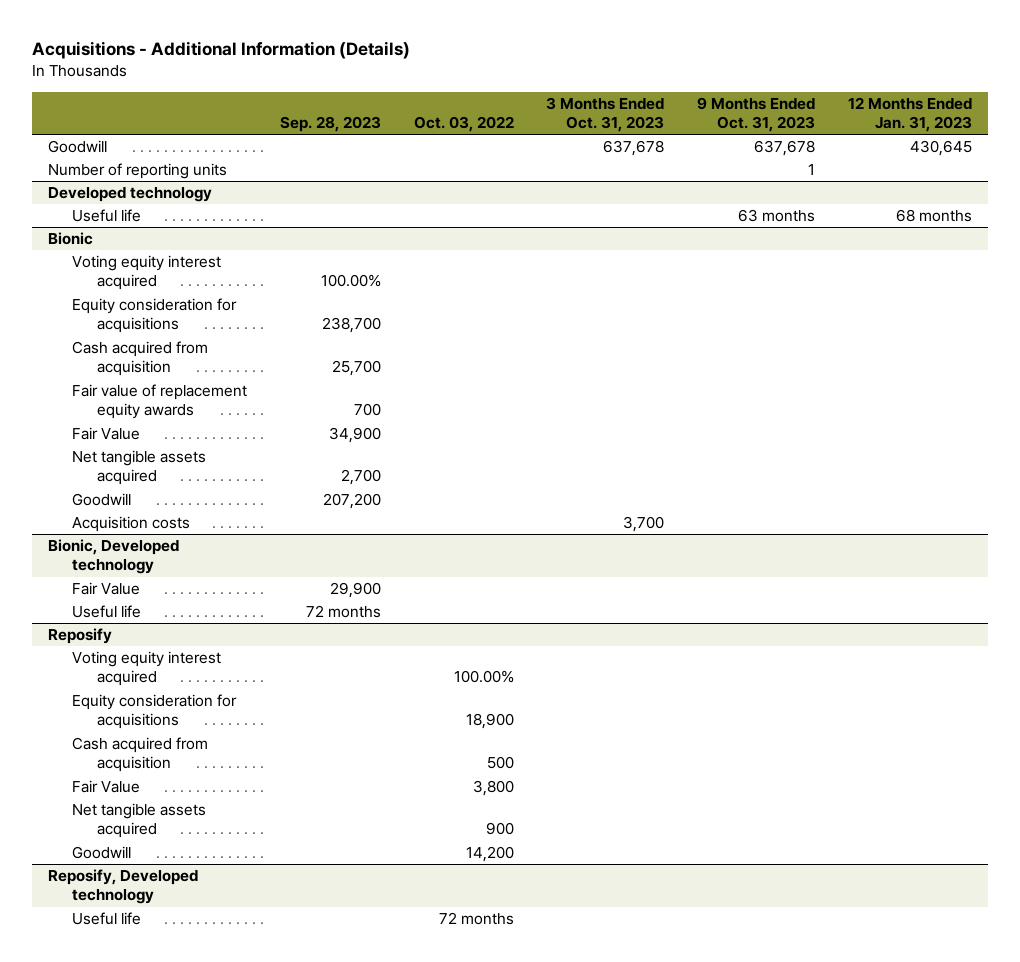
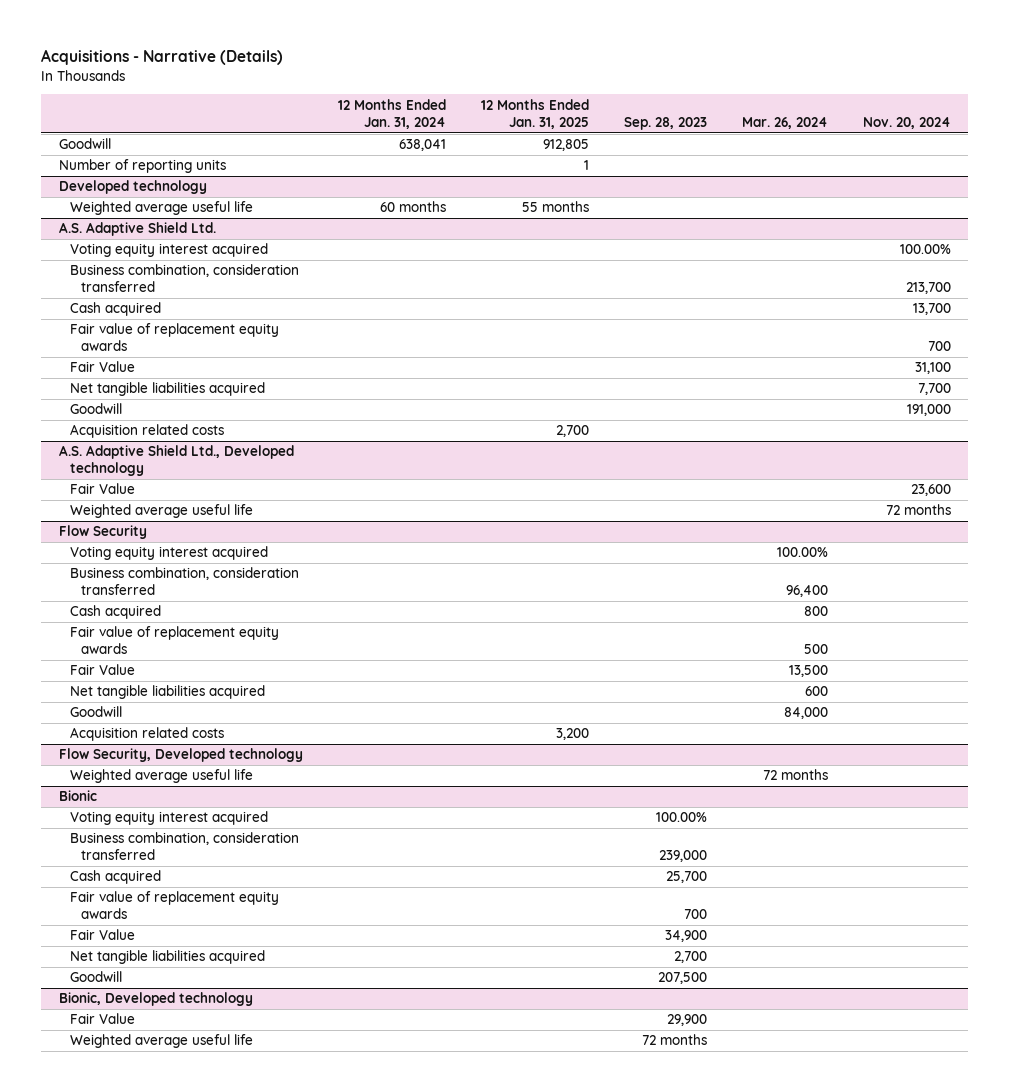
- Acquisitions - Additional Information (Details)
+ Acquisitions - Narrative (Details)
- | Sep. 28, 2023 | Oct. 03, 2022 | 3 Months Ended Oct. 31, 2023 | 9 Months Ended Oct. 31, 2023 | 12 Months Ended Jan. 31, 2023
+ | 12 Months Ended Jan. 31, 2024 | 12 Months Ended Jan. 31, 2025 | Sep. 28, 2023 | Mar. 26, 2024 | Nov. 20, 2024
@ Developed technology
- Useful life | | | | 63 months | 68 months
+ Weighted average useful life | 60 months | 55 months | | |
+ A.S. Adaptive Shield Ltd.
+ Voting equity interest acquired | | | | | 100.00%
+ Business combination, consideration transferred | | | | | 213,700
+ Cash acquired | | | | | 13,700
+ Fair value of replacement equity awards | | | | | 700
+ Fair Value | | | | | 31,100
+ Net tangible liabilities acquired | | | | | 7,700
+ Goodwill | | | | | 191,000
+ Acquisition related costs | | 2,700 | | |
+ A.S. Adaptive Shield Ltd., Developed technology
+ Fair Value | | | | | 23,600
+ Weighted average useful life | | | | | 72 months
+ Flow Security
+ Voting equity interest acquired | | | | 100.00% |
+ Business combination, consideration transferred | | | | 96,400 |
+ Cash acquired | | | | 800 |
+ Fair value of replacement equity awards | | | | 500 |
+ Fair Value | | | | 13,500 |
+ Net tangible liabilities acquired | | | | 600 |
+ Goodwill | | | | 84,000 |
+ Acquisition related costs | | 3,200 | | |
+ Flow Security, Developed technology
+ Weighted average useful life | | | | 72 months |
@ Bionic
- Equity consideration for acquisitions | 238,700 | | | |
- Cash acquired from acquisition | 25,700 | | | |
+ Business combination, consideration transferred | | | 239,000 | |
+ Cash acquired | | | 25,700 | |
- Net tangible assets acquired | 2,700 | | | |
- Goodwill | 207,200 | | | |
- Acquisition costs | | | 3,700 | |
+ Net tangible liabilities acquired | | | 2,700 | |
+ Goodwill | | | 207,500 | |
@ Bionic, Developed technology
- Useful life | 72 months | | | |
- Reposify
- Voting equity interest acquired | | 100.00% | | |
- Equity consideration for acquisitions | | 18,900 | | |
- Cash acquired from acquisition | | 500 | | |
- Fair Value | | 3,800 | | |
- Net tangible assets acquired | | 900 | | |
- Goodwill | | 14,200 | | |
- Reposify, Developed technology
- Useful life | | 72 months | | |
@ Bionic, Developed technology
+ Weighted average useful life | | | 72 months | |

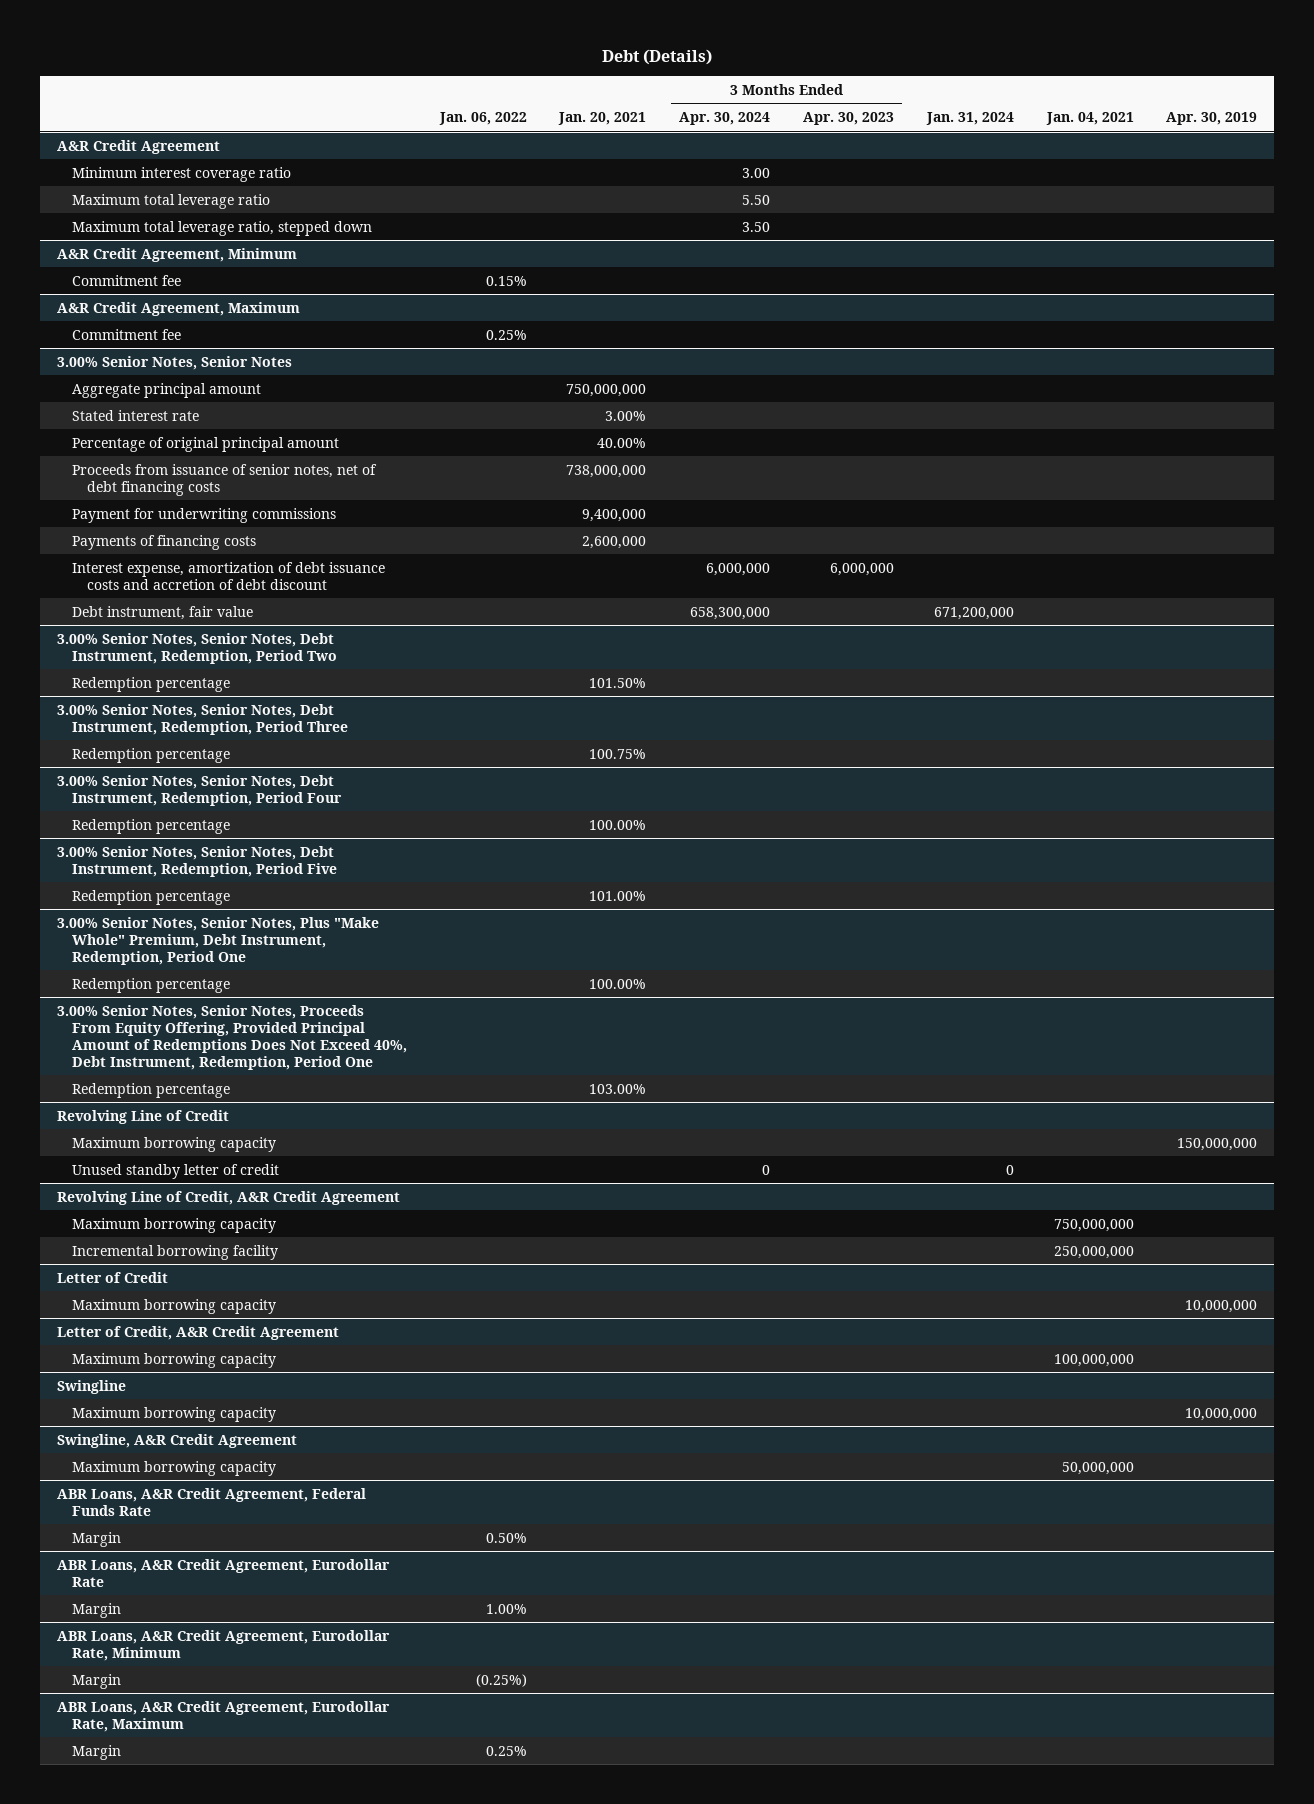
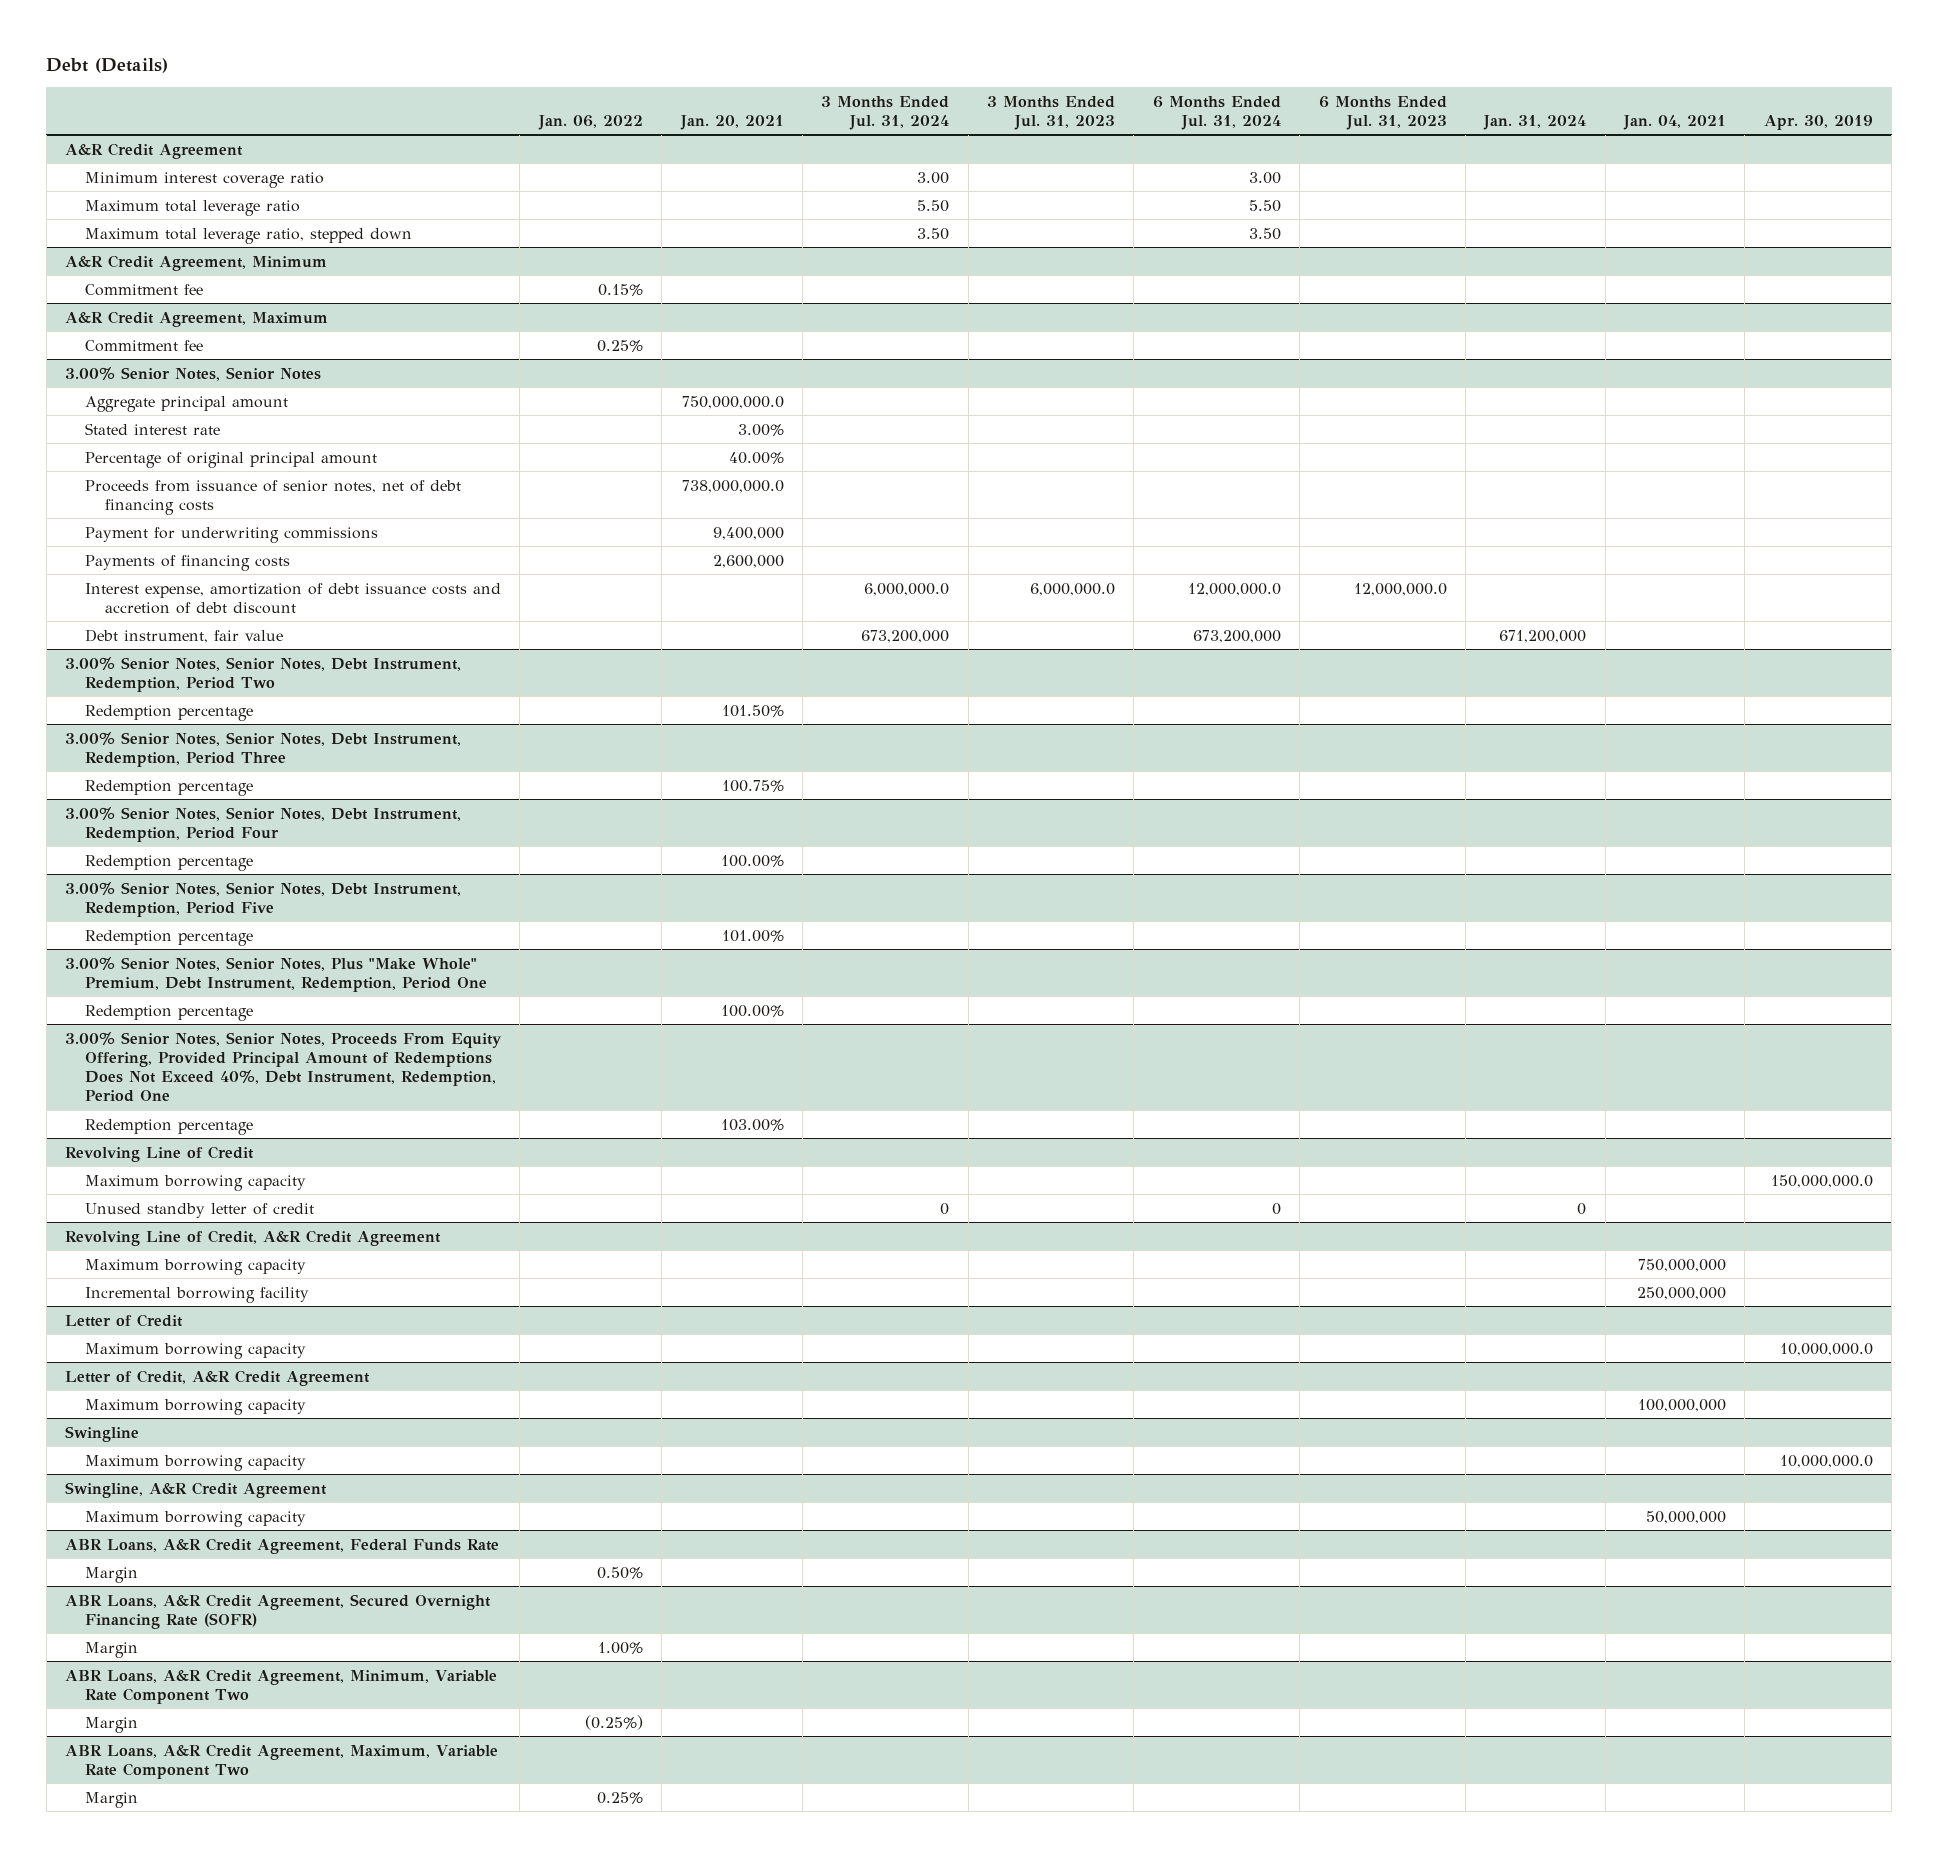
- | Jan. 06, 2022 | Jan. 20, 2021 | 3 Months Ended Apr. 30, 2024 | 3 Months Ended Apr. 30, 2023 | Jan. 31, 2024 | Jan. 04, 2021 | Apr. 30, 2019
+ | Jan. 06, 2022 | Jan. 20, 2021 | 3 Months Ended Jul. 31, 2024 | 3 Months Ended Jul. 31, 2023 | 6 Months Ended Jul. 31, 2024 | 6 Months Ended Jul. 31, 2023 | Jan. 31, 2024 | Jan. 04, 2021 | Apr. 30, 2019
@ 3.00% Senior Notes, Senior Notes
- Aggregate principal amount | | 750,000,000 | | | | |
+ Aggregate principal amount | | 750,000,000.0 | | | | | | |
- Proceeds from issuance of senior notes, net of debt financing costs | | 738,000,000 | | | | |
+ Proceeds from issuance of senior notes, net of debt financing costs | | 738,000,000.0 | | | | | | |
@ Revolving Line of Credit
- Maximum borrowing capacity | | | | | | | 150,000,000
+ Maximum borrowing capacity | | | | | | | | | 150,000,000.0
@ Letter of Credit
- Maximum borrowing capacity | | | | | | | 10,000,000
+ Maximum borrowing capacity | | | | | | | | | 10,000,000.0
@ Swingline
- Maximum borrowing capacity | | | | | | | 10,000,000
+ Maximum borrowing capacity | | | | | | | | | 10,000,000.0
- ABR Loans, A&R Credit Agreement, Eurodollar Rate
+ ABR Loans, A&R Credit Agreement, Secured Overnight Financing Rate (SOFR)
- ABR Loans, A&R Credit Agreement, Eurodollar Rate, Minimum
+ ABR Loans, A&R Credit Agreement, Minimum, Variable Rate Component Two
- ABR Loans, A&R Credit Agreement, Eurodollar Rate, Maximum
+ ABR Loans, A&R Credit Agreement, Maximum, Variable Rate Component Two

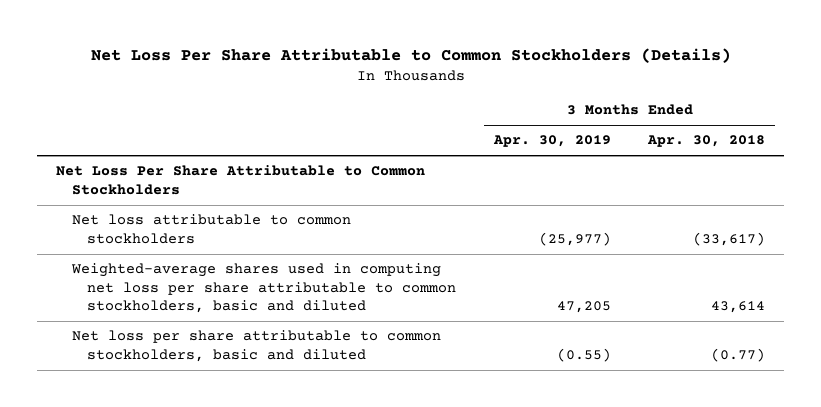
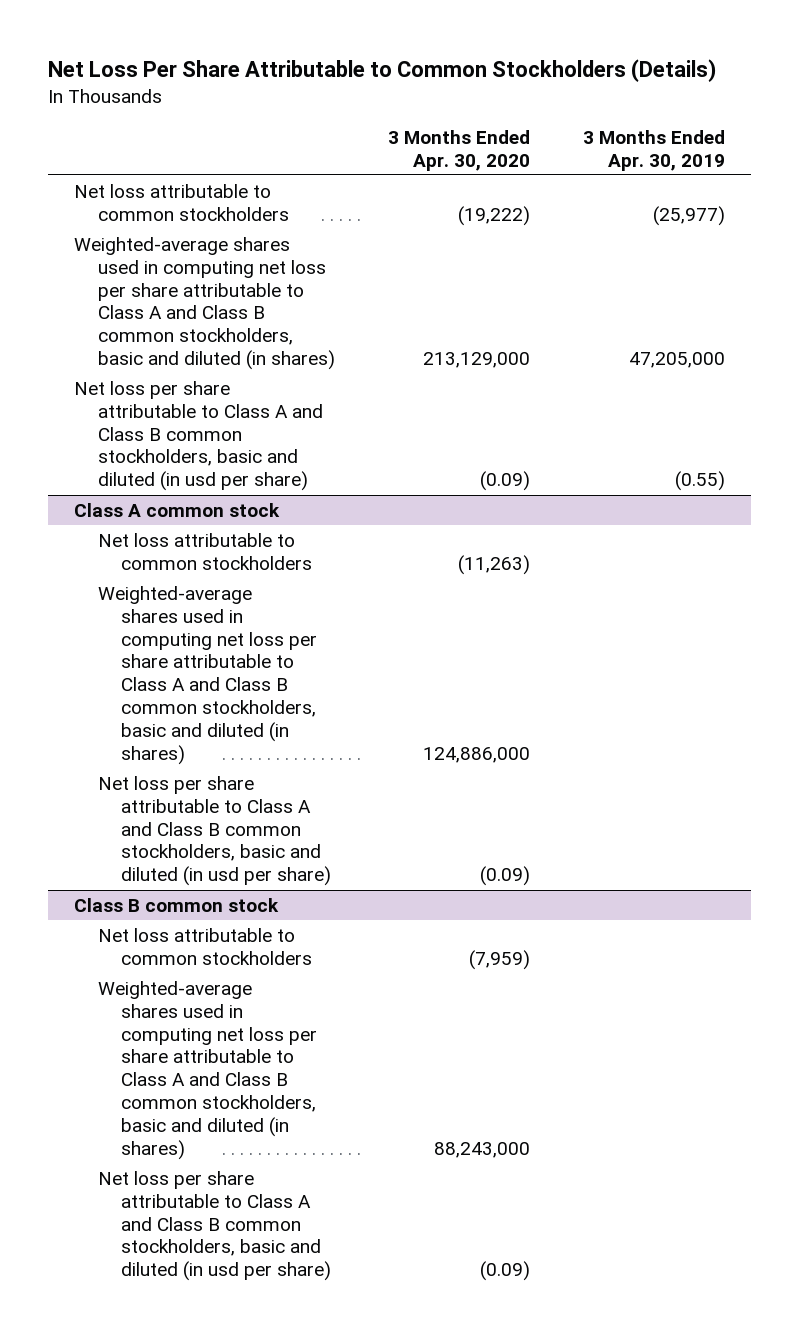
- | 3 Months Ended Apr. 30, 2019 | 3 Months Ended Apr. 30, 2018
+ | 3 Months Ended Apr. 30, 2020 | 3 Months Ended Apr. 30, 2019
- Net Loss Per Share Attributable to Common Stockholders
- Weighted-average shares used in computing net loss per share attributable to common stockholders, basic and diluted | 47,205 | 43,614
- Net loss per share attributable to common stockholders, basic and diluted | (0.55) | (0.77)
+ Weighted-average shares used in computing net loss per share attributable to Class A and Class B common stockholders, basic and diluted (in shares) | 213,129,000 | 47,205,000
+ Net loss per share attributable to Class A and Class B common stockholders, basic and diluted (in usd per share) | (0.09) | (0.55)
+ Class A common stock
+ Net loss attributable to common stockholders | (11,263) |
+ Weighted-average shares used in computing net loss per share attributable to Class A and Class B common stockholders, basic and diluted (in shares) | 124,886,000 |
+ Net loss per share attributable to Class A and Class B common stockholders, basic and diluted (in usd per share) | (0.09) |
+ Class B common stock
+ Net loss attributable to common stockholders | (7,959) |
+ Weighted-average shares used in computing net loss per share attributable to Class A and Class B common stockholders, basic and diluted (in shares) | 88,243,000 |
+ Net loss per share attributable to Class A and Class B common stockholders, basic and diluted (in usd per share) | (0.09) |

